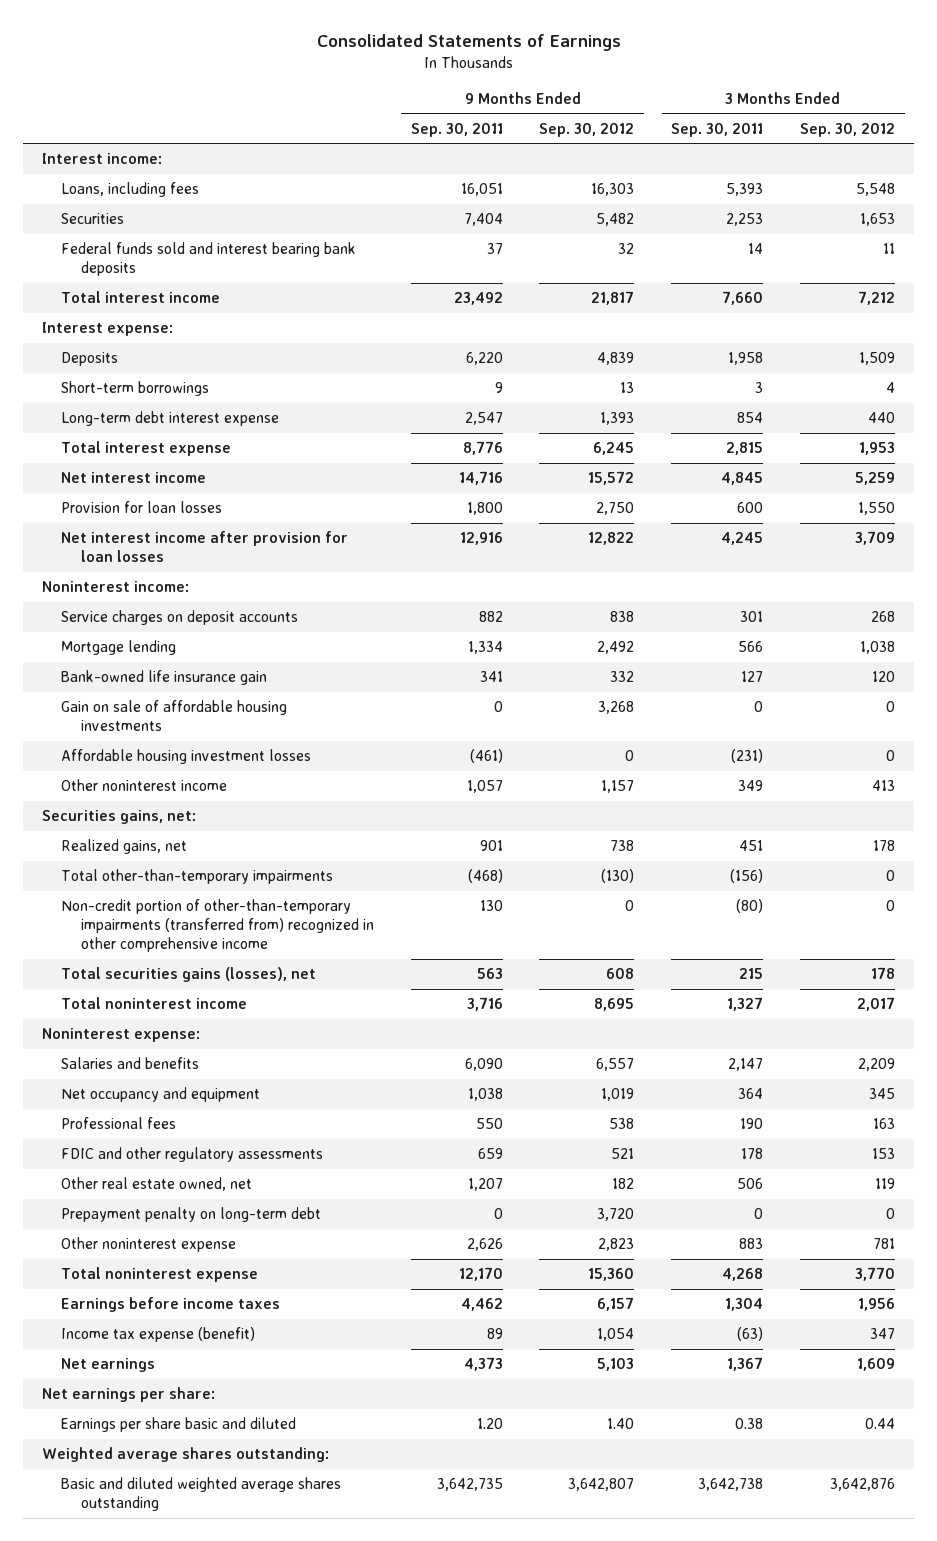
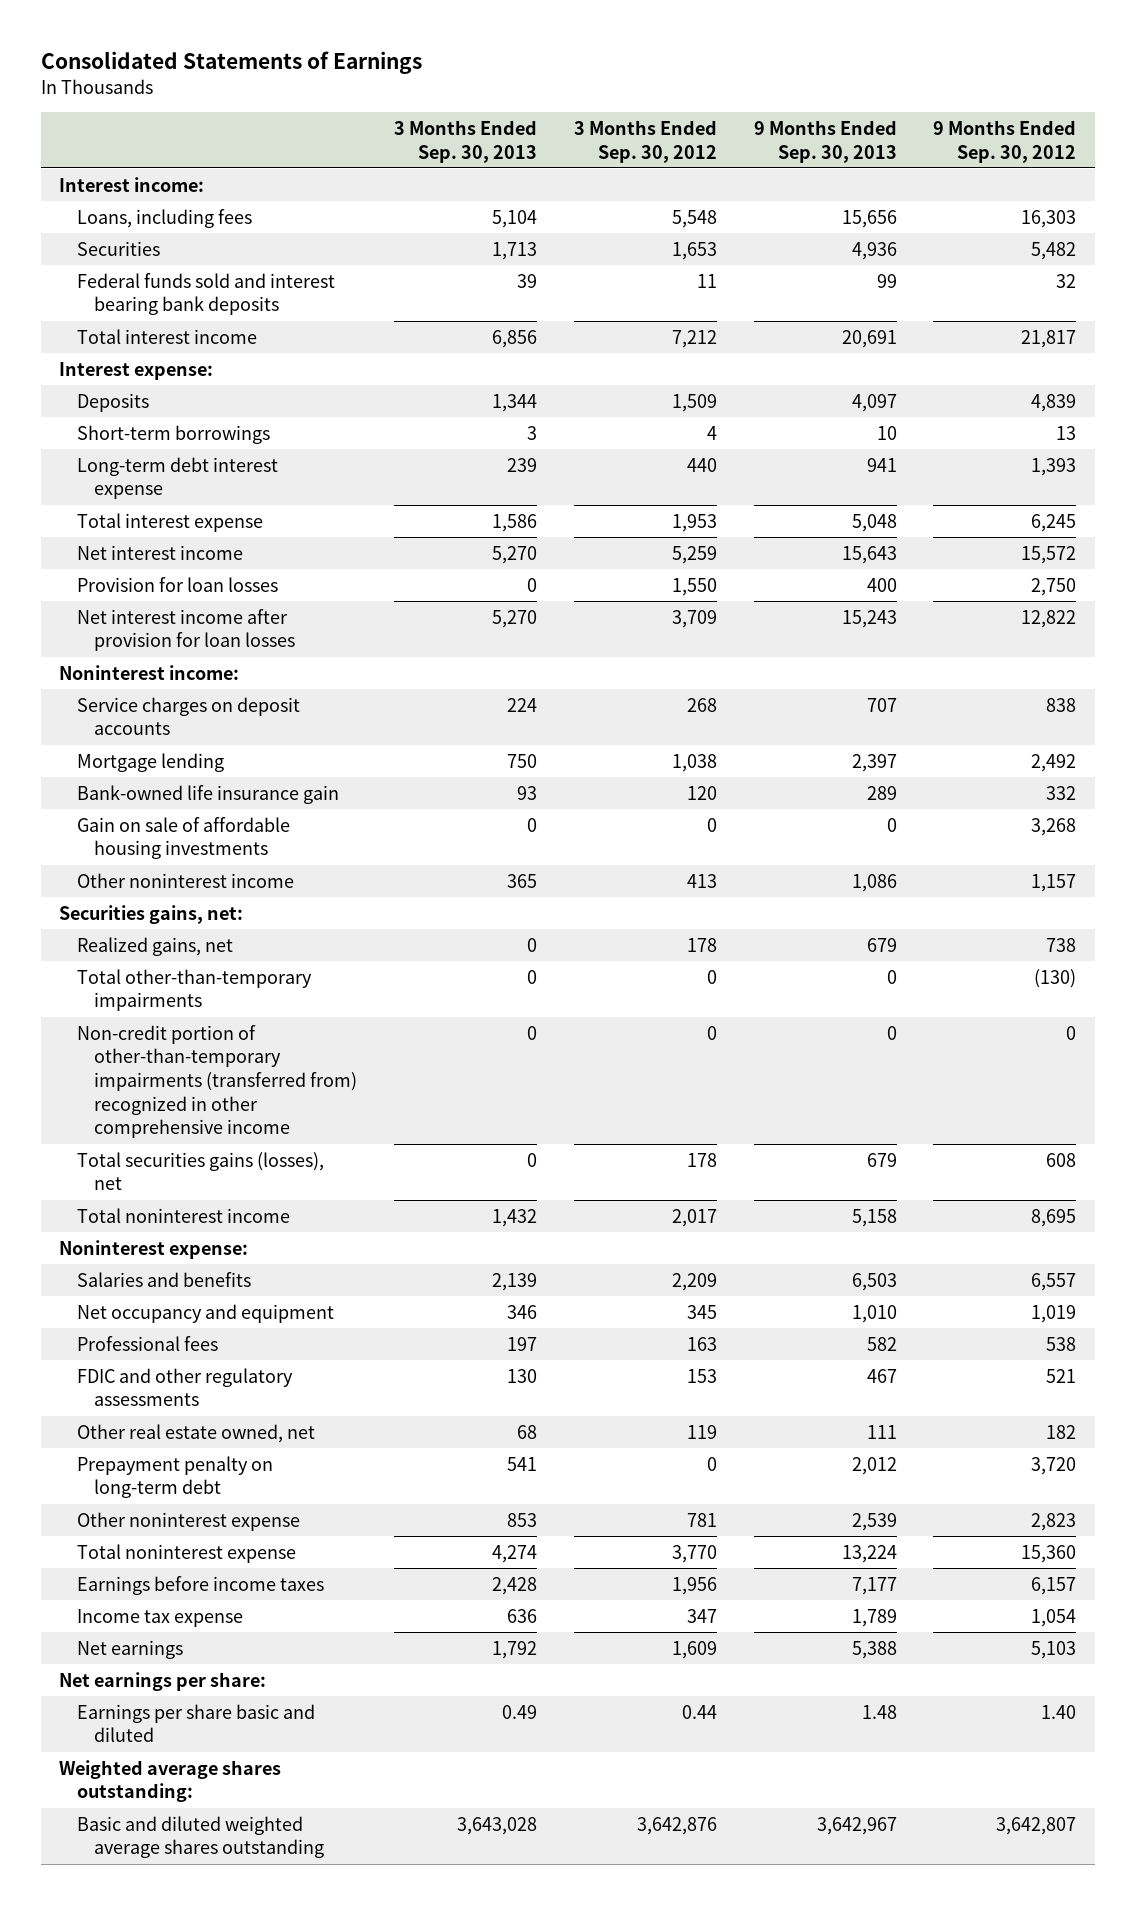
- | 9 Months Ended Sep. 30, 2011 | 9 Months Ended Sep. 30, 2012 | 3 Months Ended Sep. 30, 2011 | 3 Months Ended Sep. 30, 2012
+ | 3 Months Ended Sep. 30, 2013 | 3 Months Ended Sep. 30, 2012 | 9 Months Ended Sep. 30, 2013 | 9 Months Ended Sep. 30, 2012
- Affordable housing investment losses | (461) | 0 | (231) | 0
- Income tax expense (benefit) | 89 | 1,054 | (63) | 347
+ Income tax expense | 636 | 347 | 1,789 | 1,054

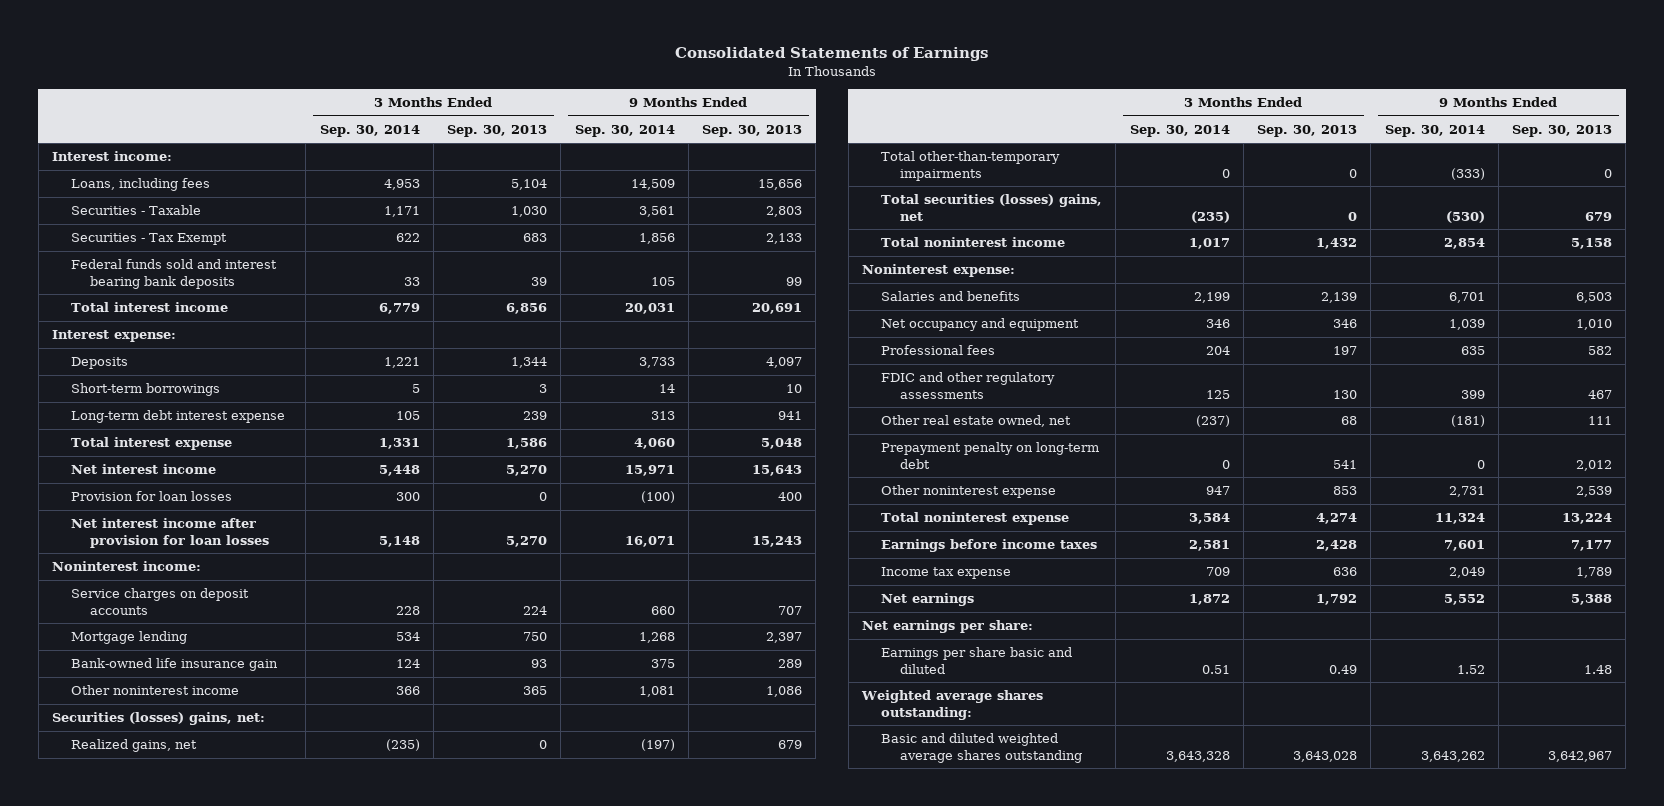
- | 3 Months Ended Sep. 30, 2013 | 3 Months Ended Sep. 30, 2012 | 9 Months Ended Sep. 30, 2013 | 9 Months Ended Sep. 30, 2012
+ | 3 Months Ended Sep. 30, 2014 | 3 Months Ended Sep. 30, 2013 | 9 Months Ended Sep. 30, 2014 | 9 Months Ended Sep. 30, 2013
- Securities | 1,713 | 1,653 | 4,936 | 5,482
+ Securities - Taxable | 1,171 | 1,030 | 3,561 | 2,803
+ Securities - Tax Exempt | 622 | 683 | 1,856 | 2,133
- Gain on sale of affordable housing investments | 0 | 0 | 0 | 3,268
- Securities gains, net:
+ Securities (losses) gains, net:
- Non-credit portion of other-than-temporary impairments (transferred from) recognized in other comprehensive income | 0 | 0 | 0 | 0
- Total securities gains (losses), net | 0 | 178 | 679 | 608
+ Total securities (losses) gains, net | (235) | 0 | (530) | 679

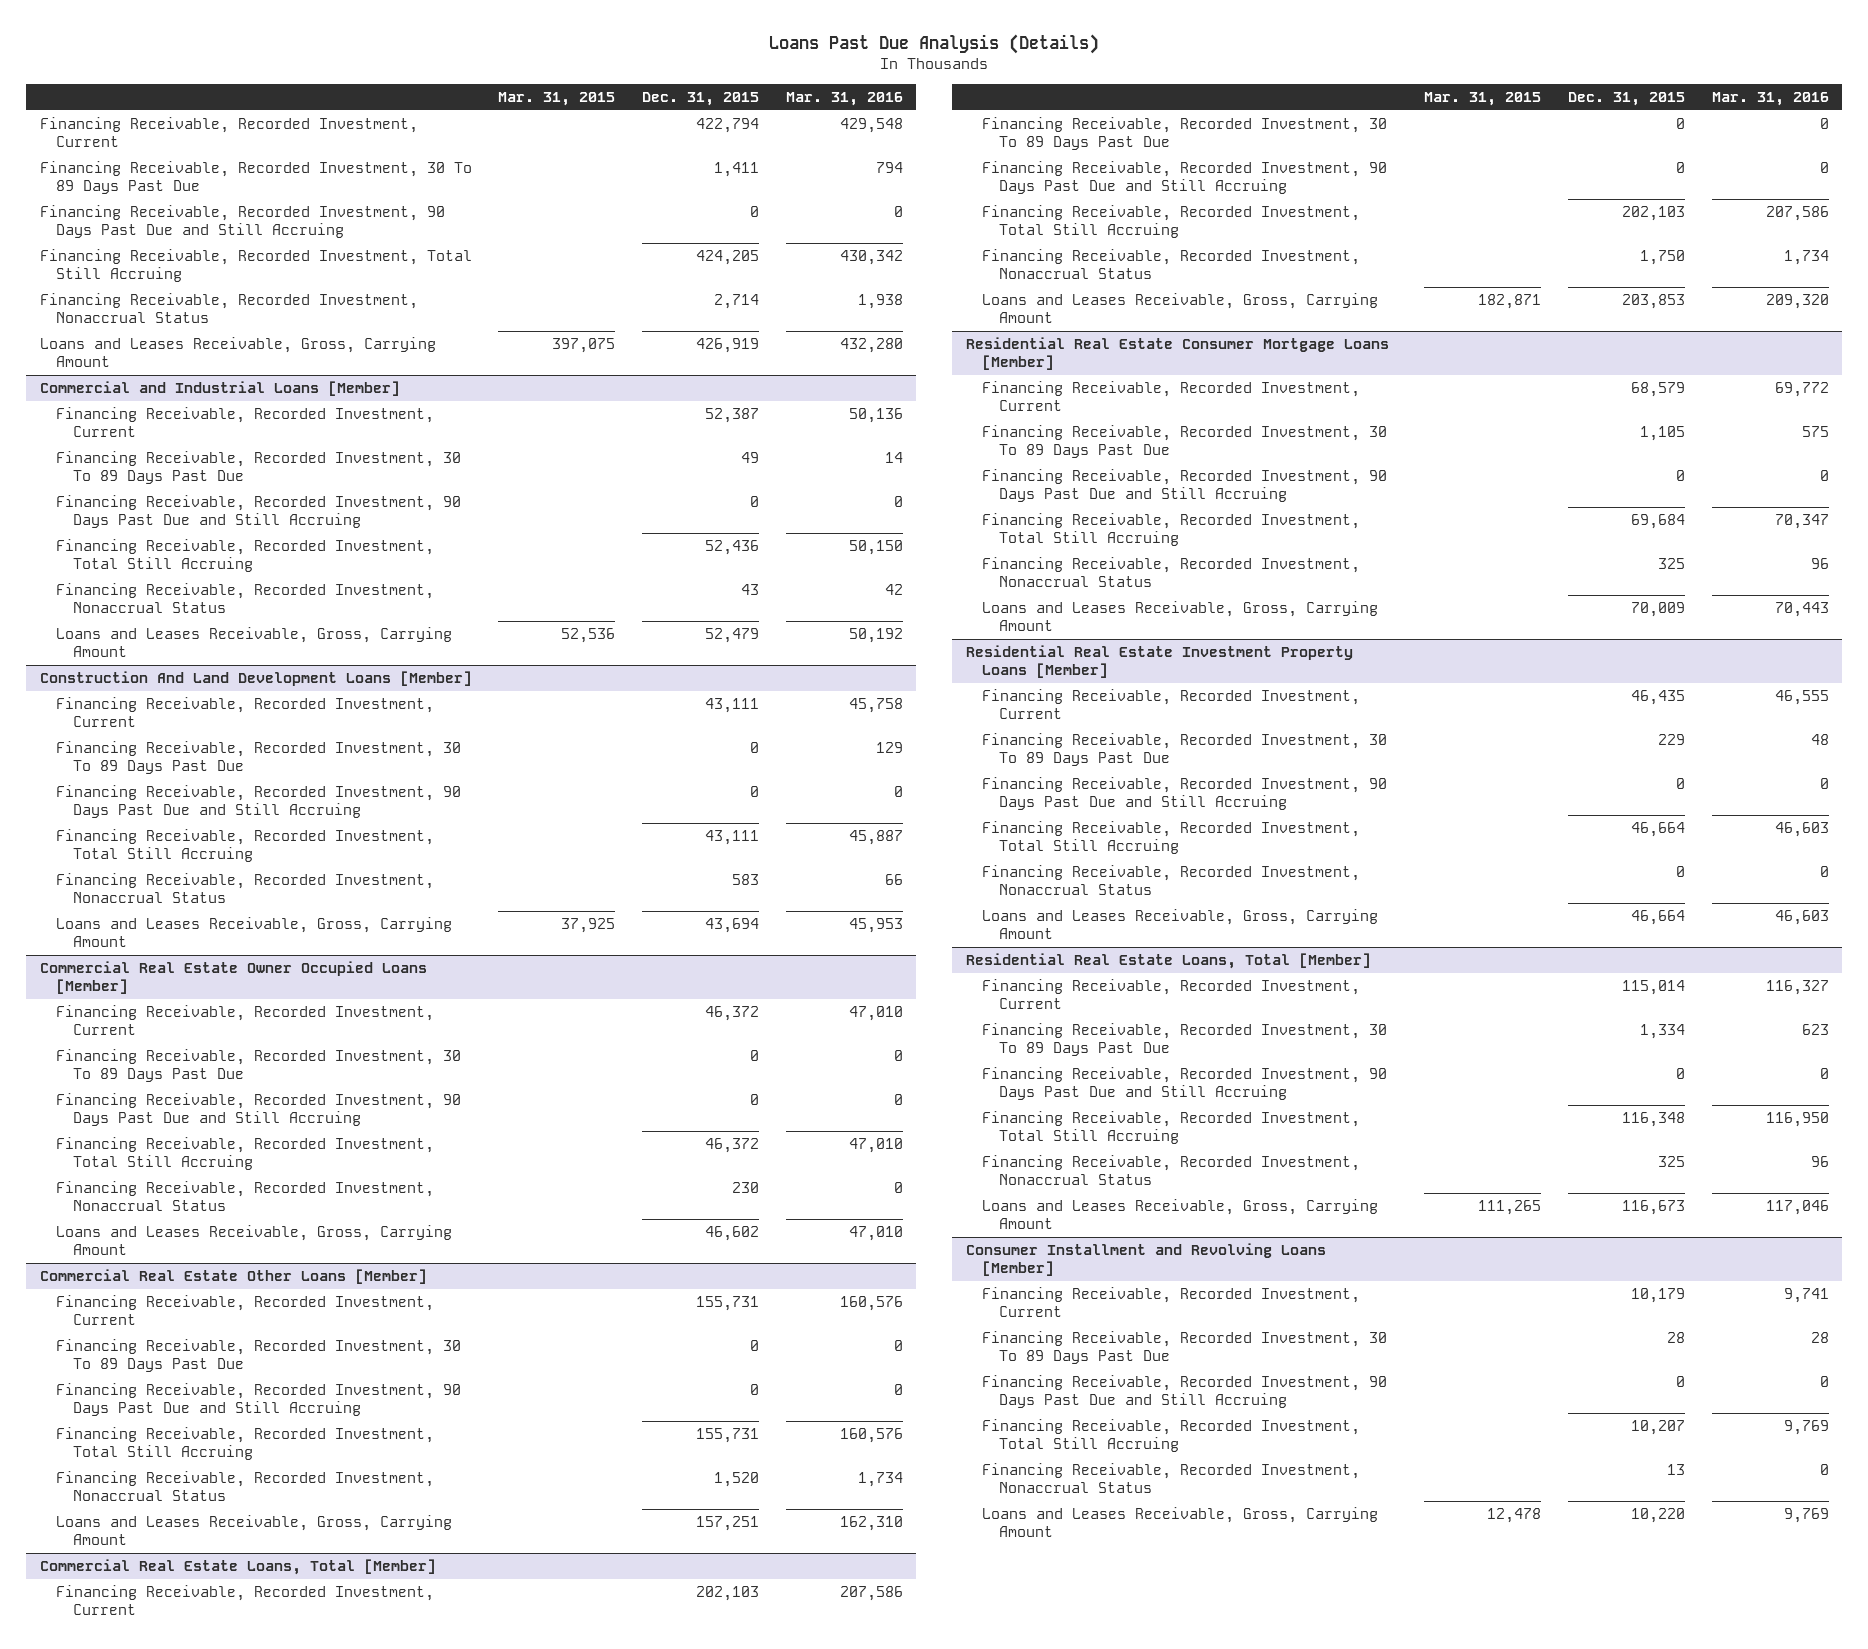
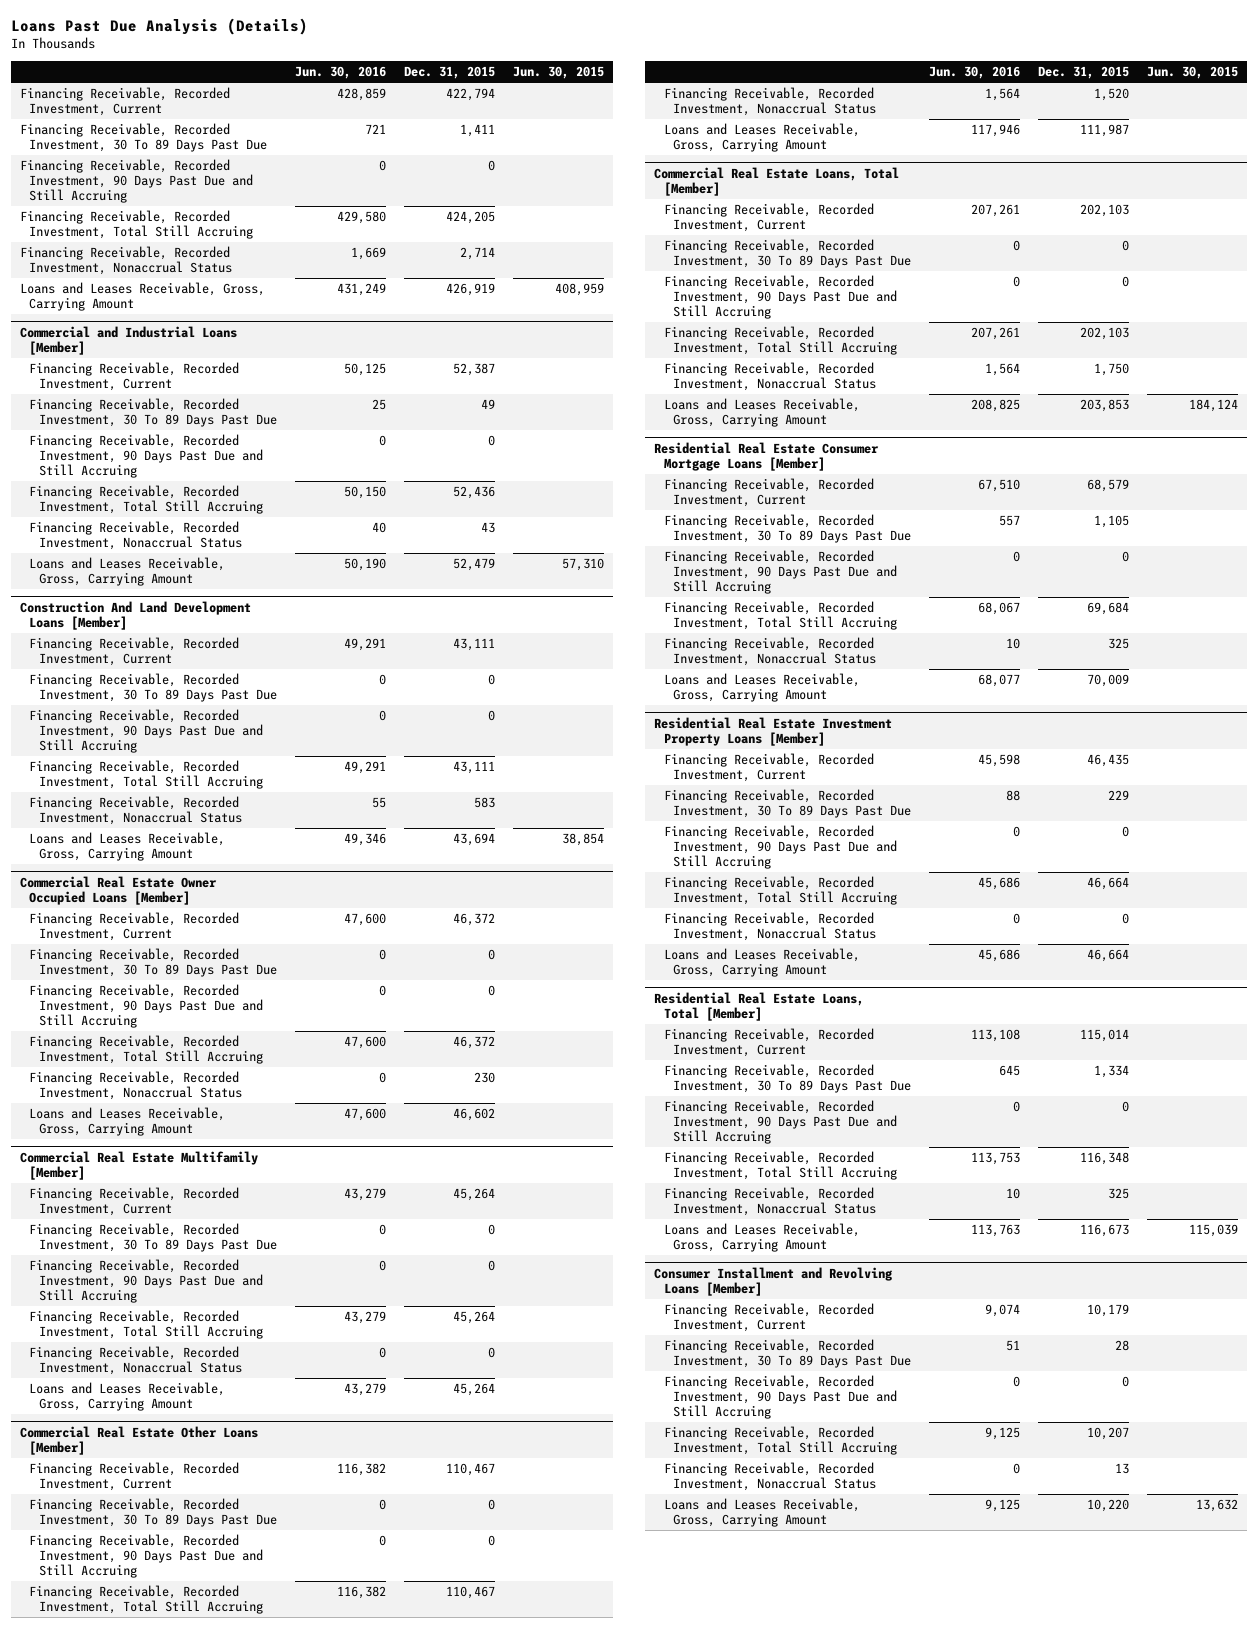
- | Mar. 31, 2015 | Dec. 31, 2015 | Mar. 31, 2016
+ | Jun. 30, 2016 | Dec. 31, 2015 | Jun. 30, 2015
+ Commercial Real Estate Multifamily [Member]
+ Financing Receivable, Recorded Investment, Current | 43,279 | 45,264 |
+ Financing Receivable, Recorded Investment, 30 To 89 Days Past Due | 0 | 0 |
+ Financing Receivable, Recorded Investment, 90 Days Past Due and Still Accruing | 0 | 0 |
+ Financing Receivable, Recorded Investment, Total Still Accruing | 43,279 | 45,264 |
+ Financing Receivable, Recorded Investment, Nonaccrual Status | 0 | 0 |
+ Loans and Leases Receivable, Gross, Carrying Amount | 43,279 | 45,264 |
@ Commercial Real Estate Other Loans [Member]
- Financing Receivable, Recorded Investment, Current | | 155,731 | 160,576
+ Financing Receivable, Recorded Investment, Current | 116,382 | 110,467 |
- Financing Receivable, Recorded Investment, Total Still Accruing | | 155,731 | 160,576
+ Financing Receivable, Recorded Investment, Total Still Accruing | 116,382 | 110,467 |
- Loans and Leases Receivable, Gross, Carrying Amount | | 157,251 | 162,310
+ Loans and Leases Receivable, Gross, Carrying Amount | 117,946 | 111,987 |

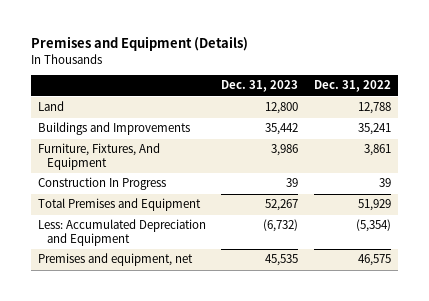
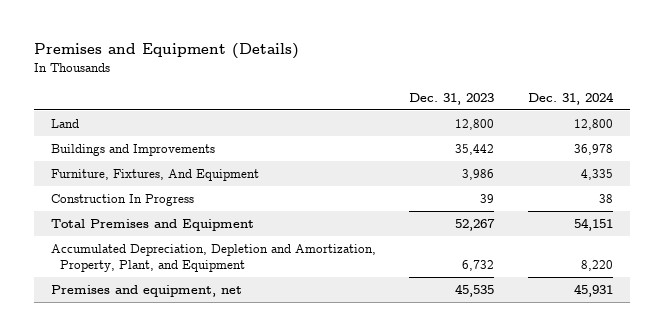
- | Dec. 31, 2023 | Dec. 31, 2022
+ | Dec. 31, 2023 | Dec. 31, 2024
- Less: Accumulated Depreciation and Equipment | (6,732) | (5,354)
+ Accumulated Depreciation, Depletion and Amortization, Property, Plant, and Equipment | 6,732 | 8,220

